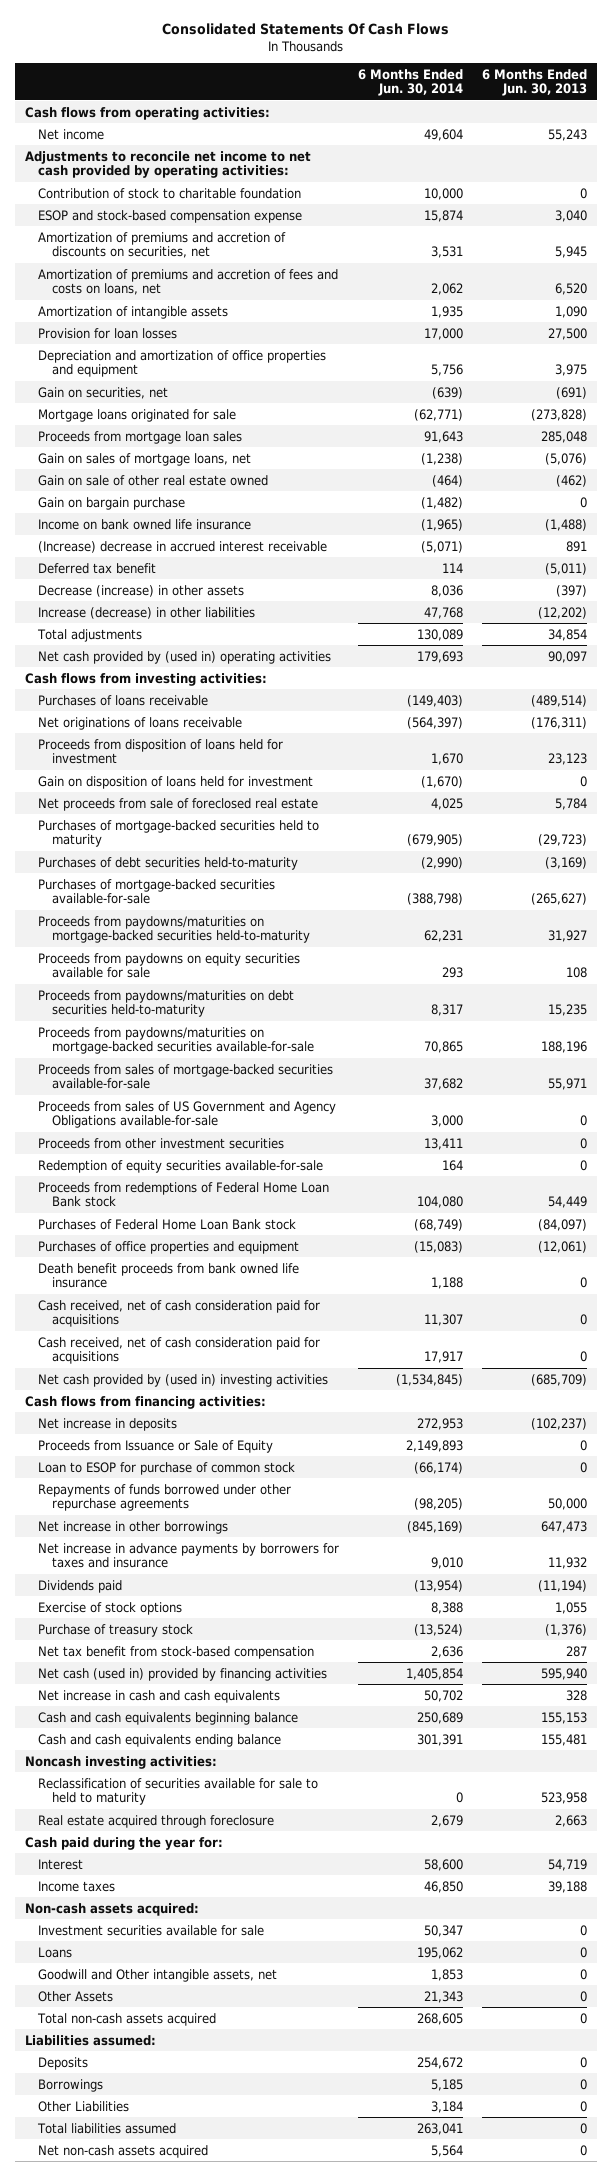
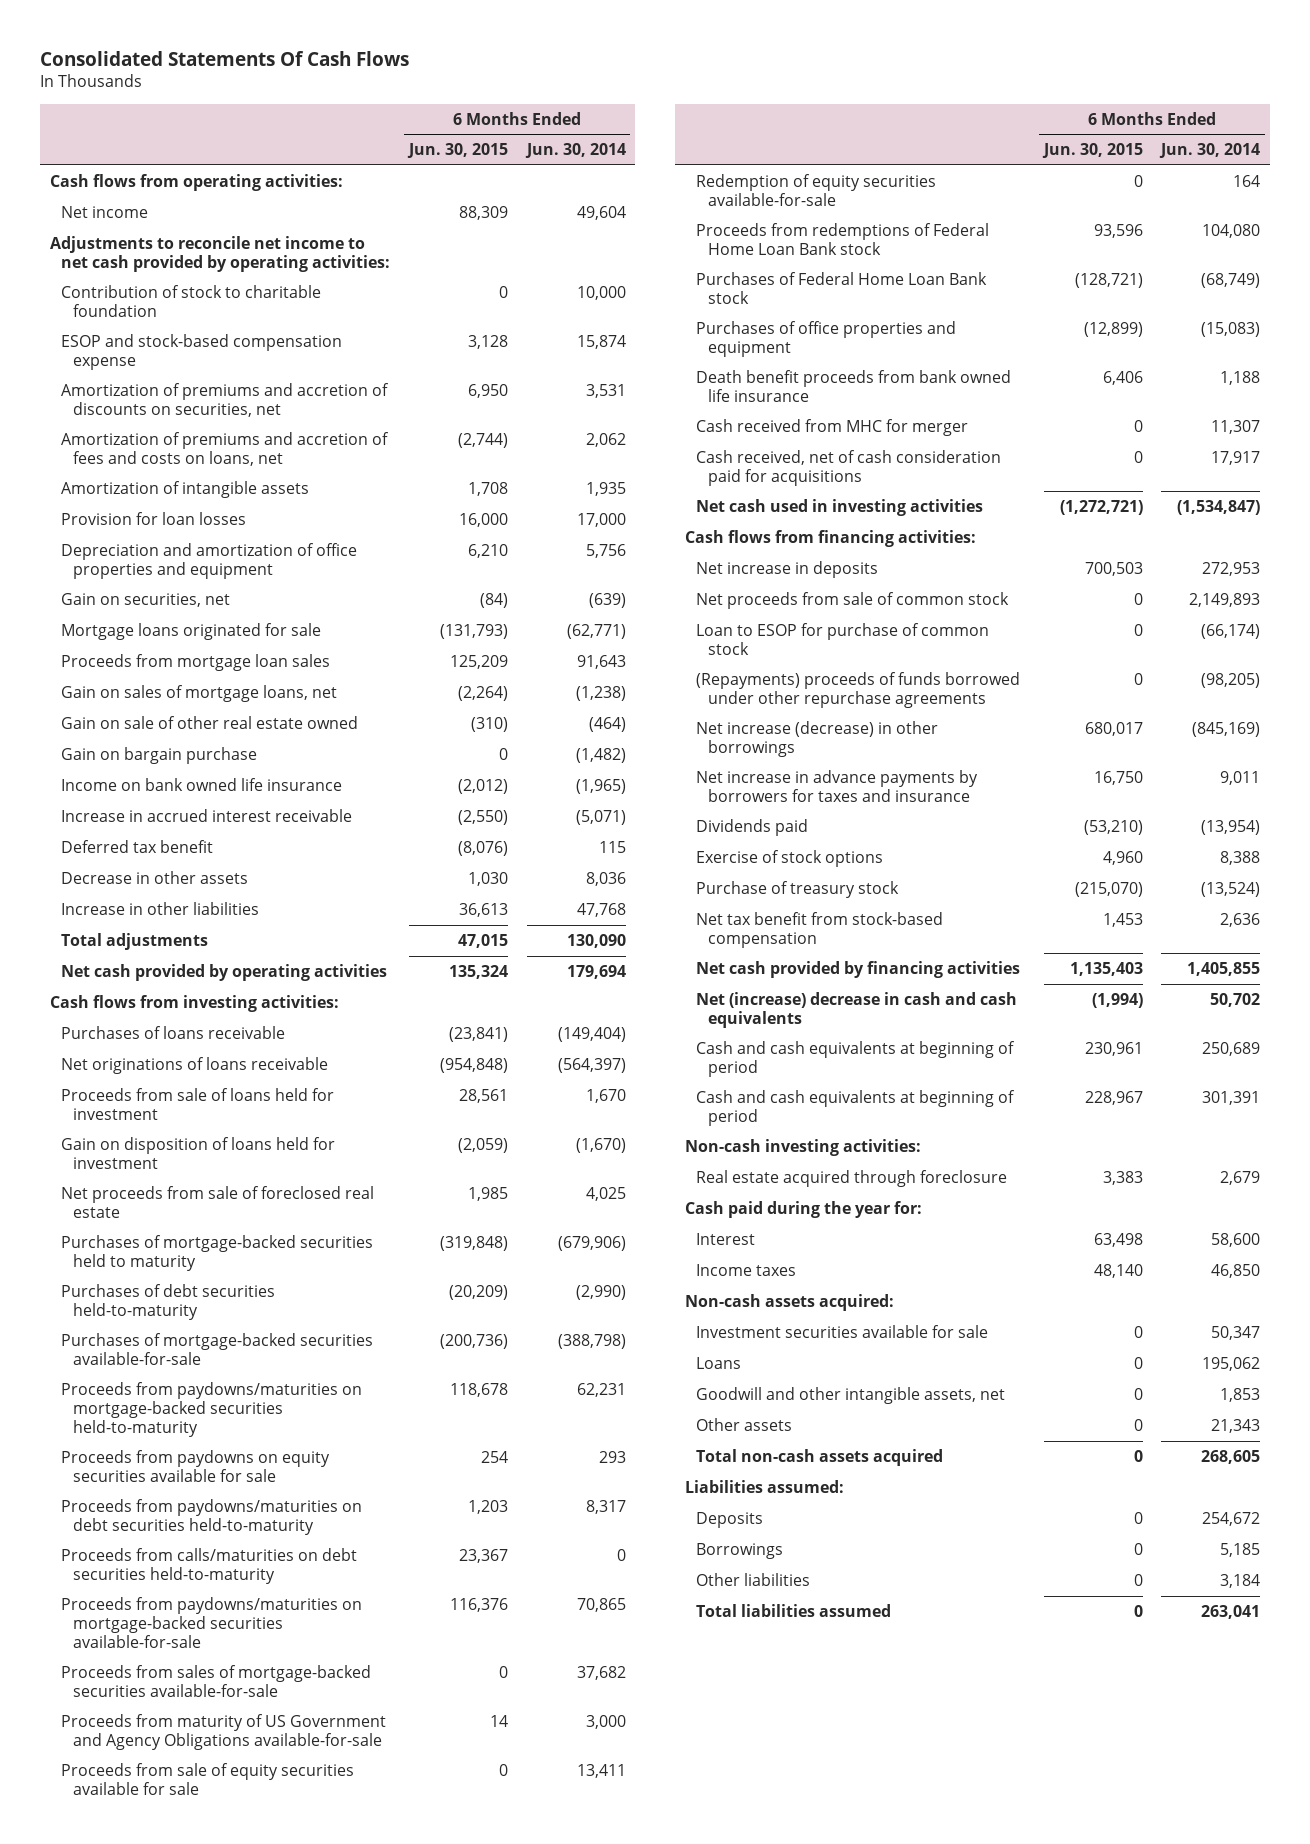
- | 6 Months Ended Jun. 30, 2014 | 6 Months Ended Jun. 30, 2013
+ | 6 Months Ended Jun. 30, 2015 | 6 Months Ended Jun. 30, 2014
- (Increase) decrease in accrued interest receivable | (5,071) | 891
- Deferred tax benefit | 114 | (5,011)
- Decrease (increase) in other assets | 8,036 | (397)
- Increase (decrease) in other liabilities | 47,768 | (12,202)
- Total adjustments | 130,089 | 34,854
- Net cash provided by (used in) operating activities | 179,693 | 90,097
+ Increase in accrued interest receivable | (2,550) | (5,071)
+ Deferred tax benefit | (8,076) | 115
+ Decrease in other assets | 1,030 | 8,036
+ Increase in other liabilities | 36,613 | 47,768
+ Total adjustments | 47,015 | 130,090
+ Net cash provided by operating activities | 135,324 | 179,694
- Purchases of loans receivable | (149,403) | (489,514)
+ Purchases of loans receivable | (23,841) | (149,404)
- Proceeds from disposition of loans held for investment | 1,670 | 23,123
+ Proceeds from sale of loans held for investment | 28,561 | 1,670
- Purchases of mortgage-backed securities held to maturity | (679,905) | (29,723)
+ Purchases of mortgage-backed securities held to maturity | (319,848) | (679,906)
+ Proceeds from calls/maturities on debt securities held-to-maturity | 23,367 | 0
- Proceeds from sales of US Government and Agency Obligations available-for-sale | 3,000 | 0
- Proceeds from other investment securities | 13,411 | 0
+ Proceeds from maturity of US Government and Agency Obligations available-for-sale | 14 | 3,000
+ Proceeds from sale of equity securities available for sale | 0 | 13,411
- Cash received, net of cash consideration paid for acquisitions | 11,307 | 0
+ Cash received from MHC for merger | 0 | 11,307
- Net cash provided by (used in) investing activities | (1,534,845) | (685,709)
+ Net cash used in investing activities | (1,272,721) | (1,534,847)
- Proceeds from Issuance or Sale of Equity | 2,149,893 | 0
+ Net proceeds from sale of common stock | 0 | 2,149,893
- Repayments of funds borrowed under other repurchase agreements | (98,205) | 50,000
- Net increase in other borrowings | (845,169) | 647,473
- Net increase in advance payments by borrowers for taxes and insurance | 9,010 | 11,932
+ (Repayments) proceeds of funds borrowed under other repurchase agreements | 0 | (98,205)
+ Net increase (decrease) in other borrowings | 680,017 | (845,169)
+ Net increase in advance payments by borrowers for taxes and insurance | 16,750 | 9,011
- Net cash (used in) provided by financing activities | 1,405,854 | 595,940
- Net increase in cash and cash equivalents | 50,702 | 328
- Cash and cash equivalents beginning balance | 250,689 | 155,153
- Cash and cash equivalents ending balance | 301,391 | 155,481
- Noncash investing activities:
- Reclassification of securities available for sale to held to maturity | 0 | 523,958
+ Net cash provided by financing activities | 1,135,403 | 1,405,855
+ Net (increase) decrease in cash and cash equivalents | (1,994) | 50,702
+ Cash and cash equivalents at beginning of period | 230,961 | 250,689
+ Cash and cash equivalents at beginning of period | 228,967 | 301,391
+ Non-cash investing activities:
- Goodwill and Other intangible assets, net | 1,853 | 0
- Other Assets | 21,343 | 0
+ Goodwill and other intangible assets, net | 0 | 1,853
+ Other assets | 0 | 21,343
- Other Liabilities | 3,184 | 0
+ Other liabilities | 0 | 3,184
- Net non-cash assets acquired | 5,564 | 0

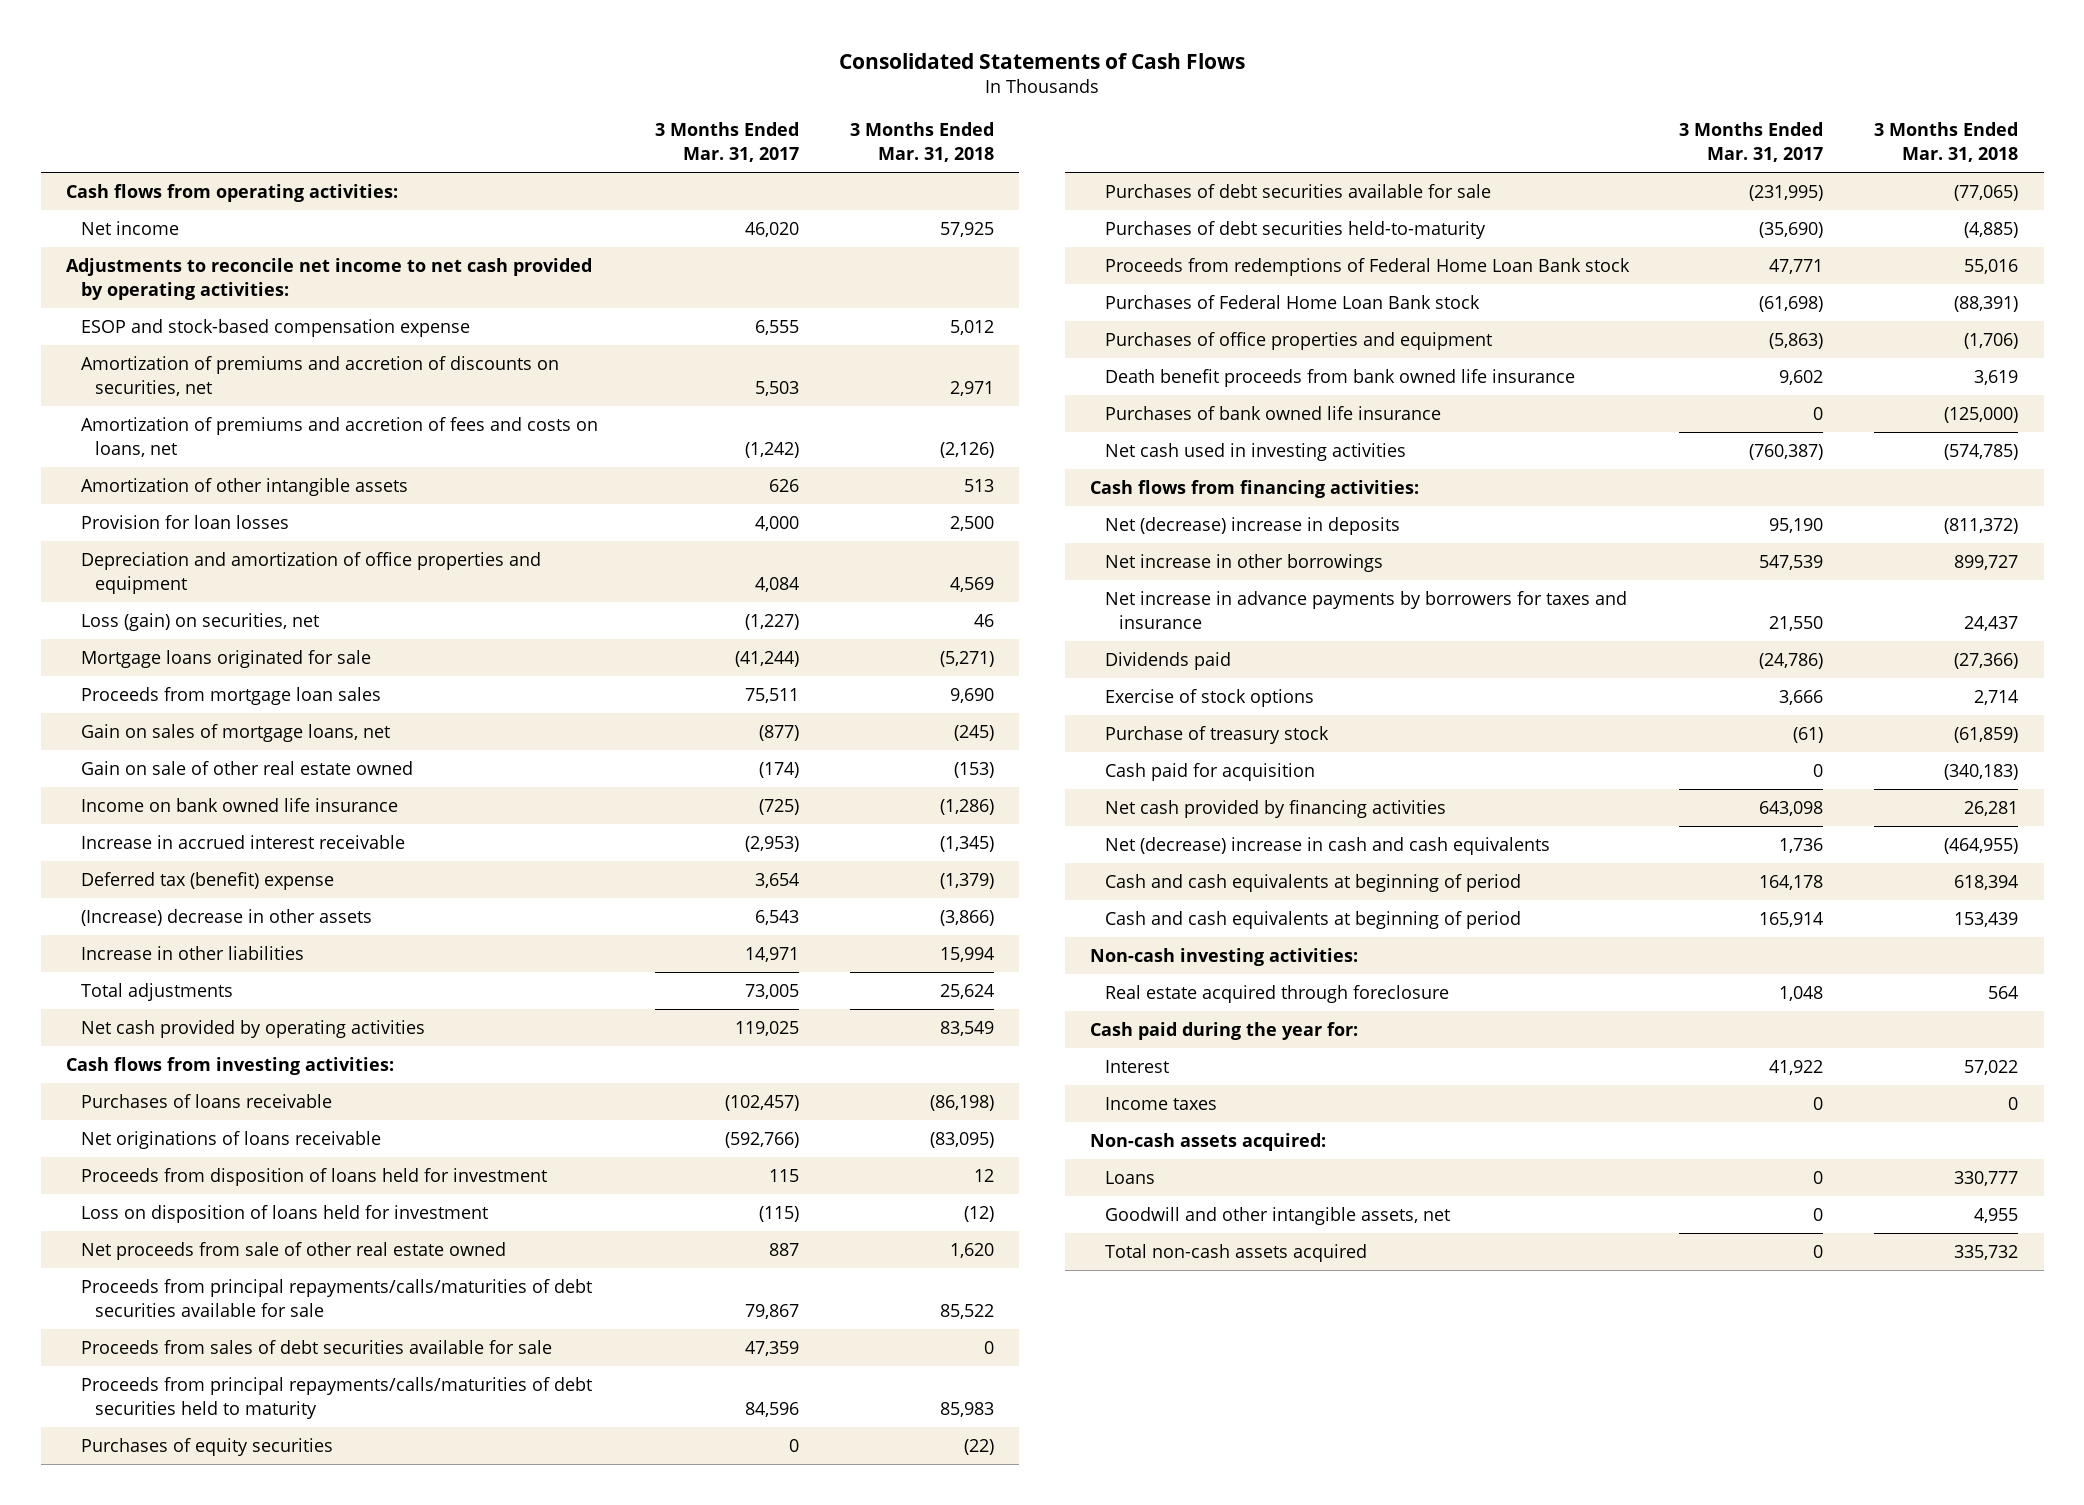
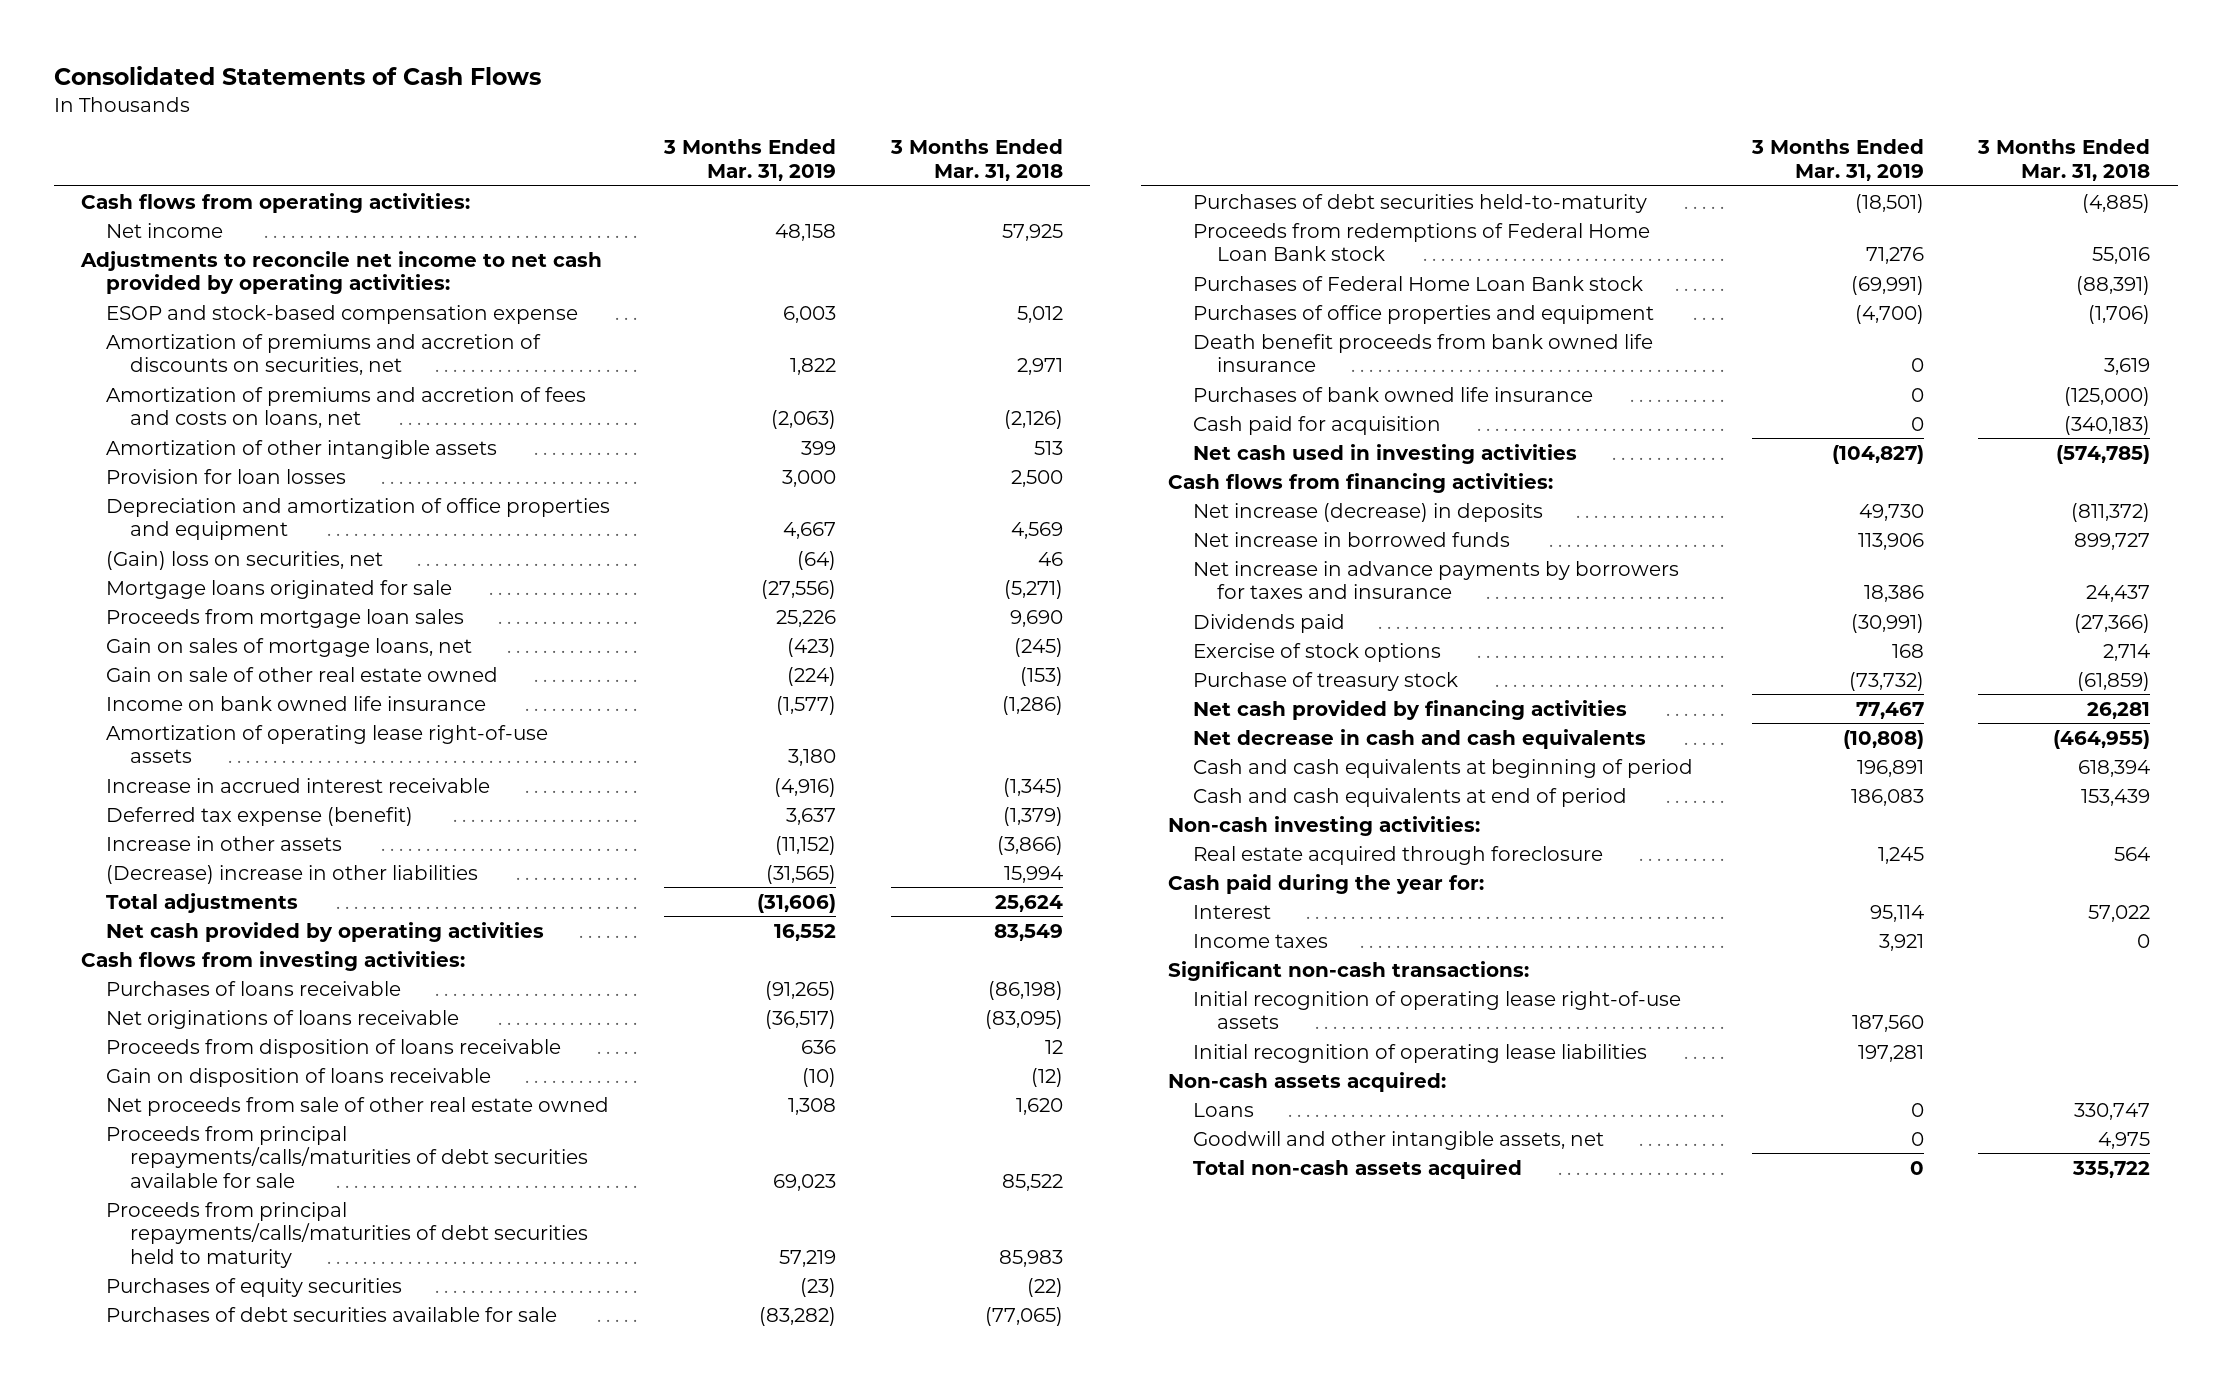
- | 3 Months Ended Mar. 31, 2017 | 3 Months Ended Mar. 31, 2018
+ | 3 Months Ended Mar. 31, 2019 | 3 Months Ended Mar. 31, 2018
- Loss (gain) on securities, net | (1,227) | 46
+ (Gain) loss on securities, net | (64) | 46
+ Amortization of operating lease right-of-use assets | 3,180 |
- Deferred tax (benefit) expense | 3,654 | (1,379)
- (Increase) decrease in other assets | 6,543 | (3,866)
- Increase in other liabilities | 14,971 | 15,994
+ Deferred tax expense (benefit) | 3,637 | (1,379)
+ Increase in other assets | (11,152) | (3,866)
+ (Decrease) increase in other liabilities | (31,565) | 15,994
- Proceeds from disposition of loans held for investment | 115 | 12
- Loss on disposition of loans held for investment | (115) | (12)
+ Proceeds from disposition of loans receivable | 636 | 12
+ Gain on disposition of loans receivable | (10) | (12)
- Proceeds from sales of debt securities available for sale | 47,359 | 0
moved up: Cash paid for acquisition | 0 | (340,183)
- Net (decrease) increase in deposits | 95,190 | (811,372)
- Net increase in other borrowings | 547,539 | 899,727
+ Net increase (decrease) in deposits | 49,730 | (811,372)
+ Net increase in borrowed funds | 113,906 | 899,727
- Net (decrease) increase in cash and cash equivalents | 1,736 | (464,955)
+ Net decrease in cash and cash equivalents | (10,808) | (464,955)
- Cash and cash equivalents at beginning of period | 165,914 | 153,439
+ Cash and cash equivalents at end of period | 186,083 | 153,439
+ Significant non-cash transactions:
+ Initial recognition of operating lease right-of-use assets | 187,560 |
+ Initial recognition of operating lease liabilities | 197,281 |
- Loans | 0 | 330,777
- Goodwill and other intangible assets, net | 0 | 4,955
- Total non-cash assets acquired | 0 | 335,732
+ Loans | 0 | 330,747
+ Goodwill and other intangible assets, net | 0 | 4,975
+ Total non-cash assets acquired | 0 | 335,722

